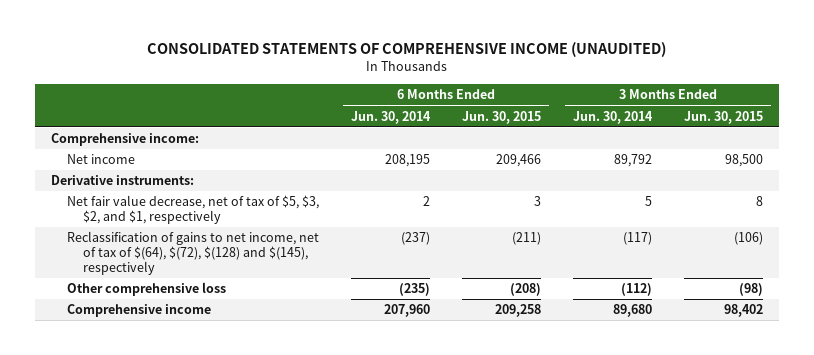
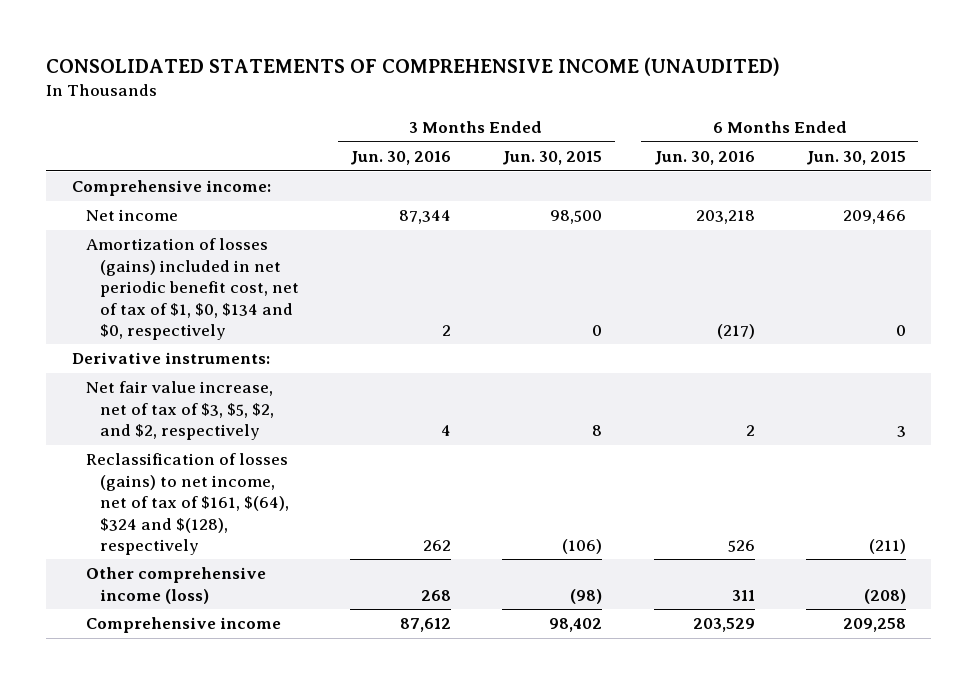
- | 6 Months Ended Jun. 30, 2014 | 6 Months Ended Jun. 30, 2015 | 3 Months Ended Jun. 30, 2014 | 3 Months Ended Jun. 30, 2015
+ | 3 Months Ended Jun. 30, 2016 | 3 Months Ended Jun. 30, 2015 | 6 Months Ended Jun. 30, 2016 | 6 Months Ended Jun. 30, 2015
+ Amortization of losses (gains) included in net periodic benefit cost, net of tax of $1, $0, $134 and $0, respectively | 2 | 0 | (217) | 0
- Net fair value decrease, net of tax of $5, $3, $2, and $1, respectively | 2 | 3 | 5 | 8
- Reclassification of gains to net income, net of tax of $(64), $(72), $(128) and $(145), respectively | (237) | (211) | (117) | (106)
- Other comprehensive loss | (235) | (208) | (112) | (98)
+ Net fair value increase, net of tax of $3, $5, $2, and $2, respectively | 4 | 8 | 2 | 3
+ Reclassification of losses (gains) to net income, net of tax of $161, $(64), $324 and $(128), respectively | 262 | (106) | 526 | (211)
+ Other comprehensive income (loss) | 268 | (98) | 311 | (208)

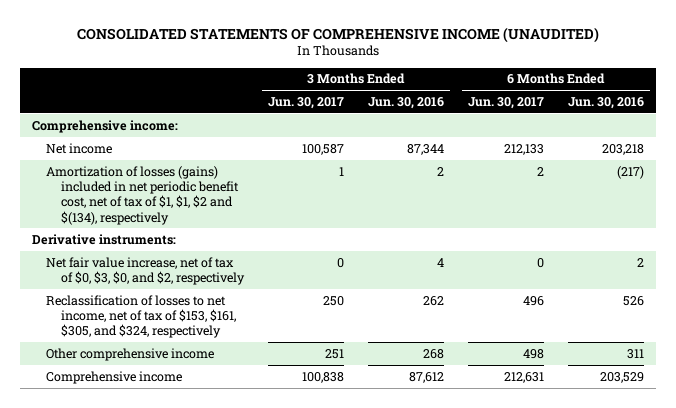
- | 3 Months Ended Jun. 30, 2016 | 3 Months Ended Jun. 30, 2015 | 6 Months Ended Jun. 30, 2016 | 6 Months Ended Jun. 30, 2015
+ | 3 Months Ended Jun. 30, 2017 | 3 Months Ended Jun. 30, 2016 | 6 Months Ended Jun. 30, 2017 | 6 Months Ended Jun. 30, 2016
- Amortization of losses (gains) included in net periodic benefit cost, net of tax of $1, $0, $134 and $0, respectively | 2 | 0 | (217) | 0
+ Amortization of losses (gains) included in net periodic benefit cost, net of tax of $1, $1, $2 and $(134), respectively | 1 | 2 | 2 | (217)
- Net fair value increase, net of tax of $3, $5, $2, and $2, respectively | 4 | 8 | 2 | 3
- Reclassification of losses (gains) to net income, net of tax of $161, $(64), $324 and $(128), respectively | 262 | (106) | 526 | (211)
- Other comprehensive income (loss) | 268 | (98) | 311 | (208)
+ Net fair value increase, net of tax of $0, $3, $0, and $2, respectively | 0 | 4 | 0 | 2
+ Reclassification of losses to net income, net of tax of $153, $161, $305, and $324, respectively | 250 | 262 | 496 | 526
+ Other comprehensive income | 251 | 268 | 498 | 311

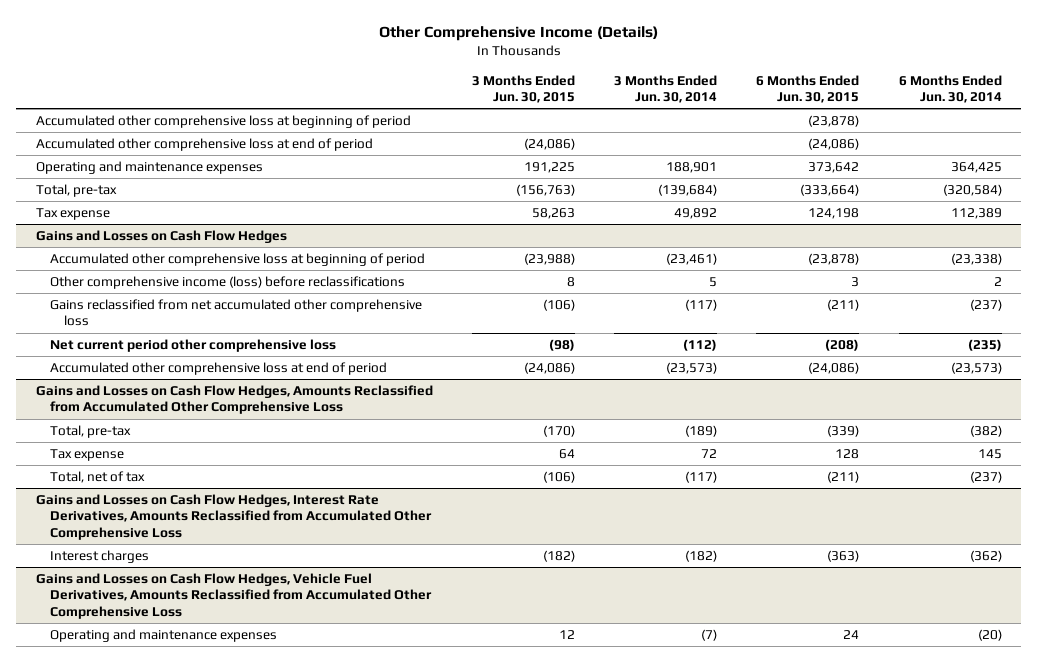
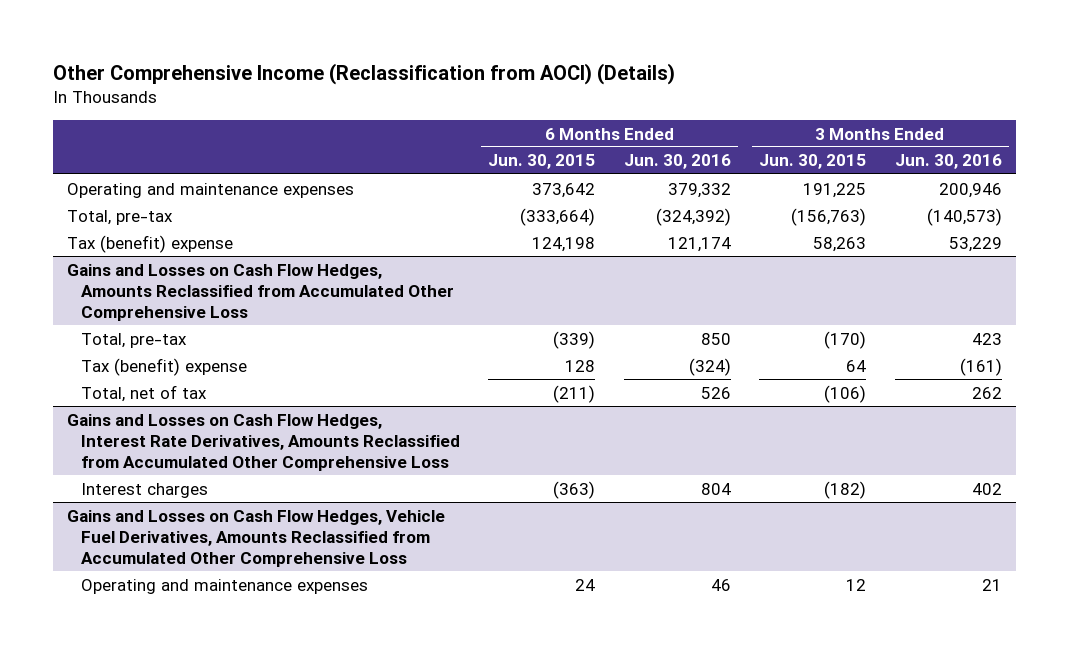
- Other Comprehensive Income (Details)
+ Other Comprehensive Income (Reclassification from AOCI) (Details)
- | 3 Months Ended Jun. 30, 2015 | 3 Months Ended Jun. 30, 2014 | 6 Months Ended Jun. 30, 2015 | 6 Months Ended Jun. 30, 2014
+ | 6 Months Ended Jun. 30, 2015 | 6 Months Ended Jun. 30, 2016 | 3 Months Ended Jun. 30, 2015 | 3 Months Ended Jun. 30, 2016
- Accumulated other comprehensive loss at beginning of period | | | (23,878) |
- Accumulated other comprehensive loss at end of period | (24,086) | | (24,086) |
- Tax expense | 58,263 | 49,892 | 124,198 | 112,389
- Gains and Losses on Cash Flow Hedges
- Accumulated other comprehensive loss at beginning of period | (23,988) | (23,461) | (23,878) | (23,338)
- Other comprehensive income (loss) before reclassifications | 8 | 5 | 3 | 2
- Gains reclassified from net accumulated other comprehensive loss | (106) | (117) | (211) | (237)
- Net current period other comprehensive loss | (98) | (112) | (208) | (235)
- Accumulated other comprehensive loss at end of period | (24,086) | (23,573) | (24,086) | (23,573)
+ Tax (benefit) expense | 124,198 | 121,174 | 58,263 | 53,229
@ Gains and Losses on Cash Flow Hedges, Amounts Reclassified from Accumulated Other Comprehensive Loss
- Tax expense | 64 | 72 | 128 | 145
+ Tax (benefit) expense | 128 | (324) | 64 | (161)

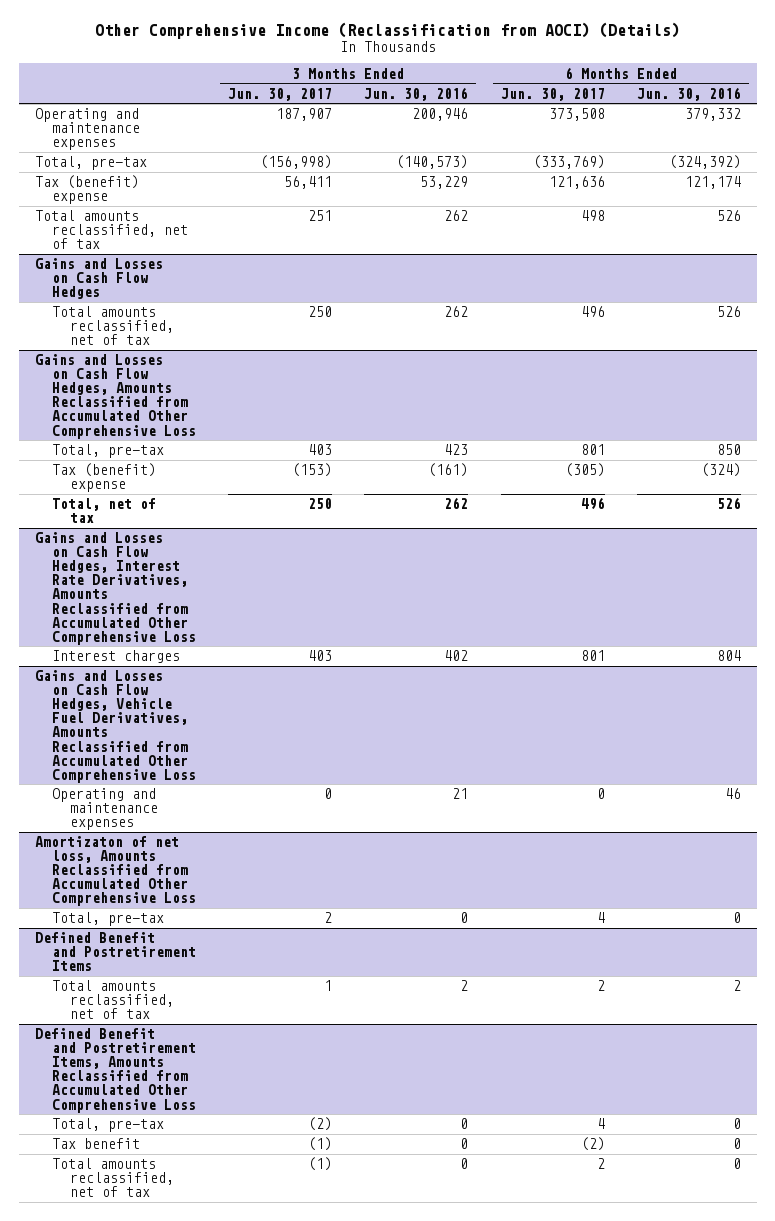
- | 6 Months Ended Jun. 30, 2015 | 6 Months Ended Jun. 30, 2016 | 3 Months Ended Jun. 30, 2015 | 3 Months Ended Jun. 30, 2016
+ | 3 Months Ended Jun. 30, 2017 | 3 Months Ended Jun. 30, 2016 | 6 Months Ended Jun. 30, 2017 | 6 Months Ended Jun. 30, 2016
+ Total amounts reclassified, net of tax | 251 | 262 | 498 | 526
+ Gains and Losses on Cash Flow Hedges
+ Total amounts reclassified, net of tax | 250 | 262 | 496 | 526
+ Amortizaton of net loss, Amounts Reclassified from Accumulated Other Comprehensive Loss
+ Total, pre-tax | 2 | 0 | 4 | 0
+ Defined Benefit and Postretirement Items
+ Total amounts reclassified, net of tax | 1 | 2 | 2 | 2
+ Defined Benefit and Postretirement Items, Amounts Reclassified from Accumulated Other Comprehensive Loss
+ Total, pre-tax | (2) | 0 | 4 | 0
+ Tax benefit | (1) | 0 | (2) | 0
+ Total amounts reclassified, net of tax | (1) | 0 | 2 | 0

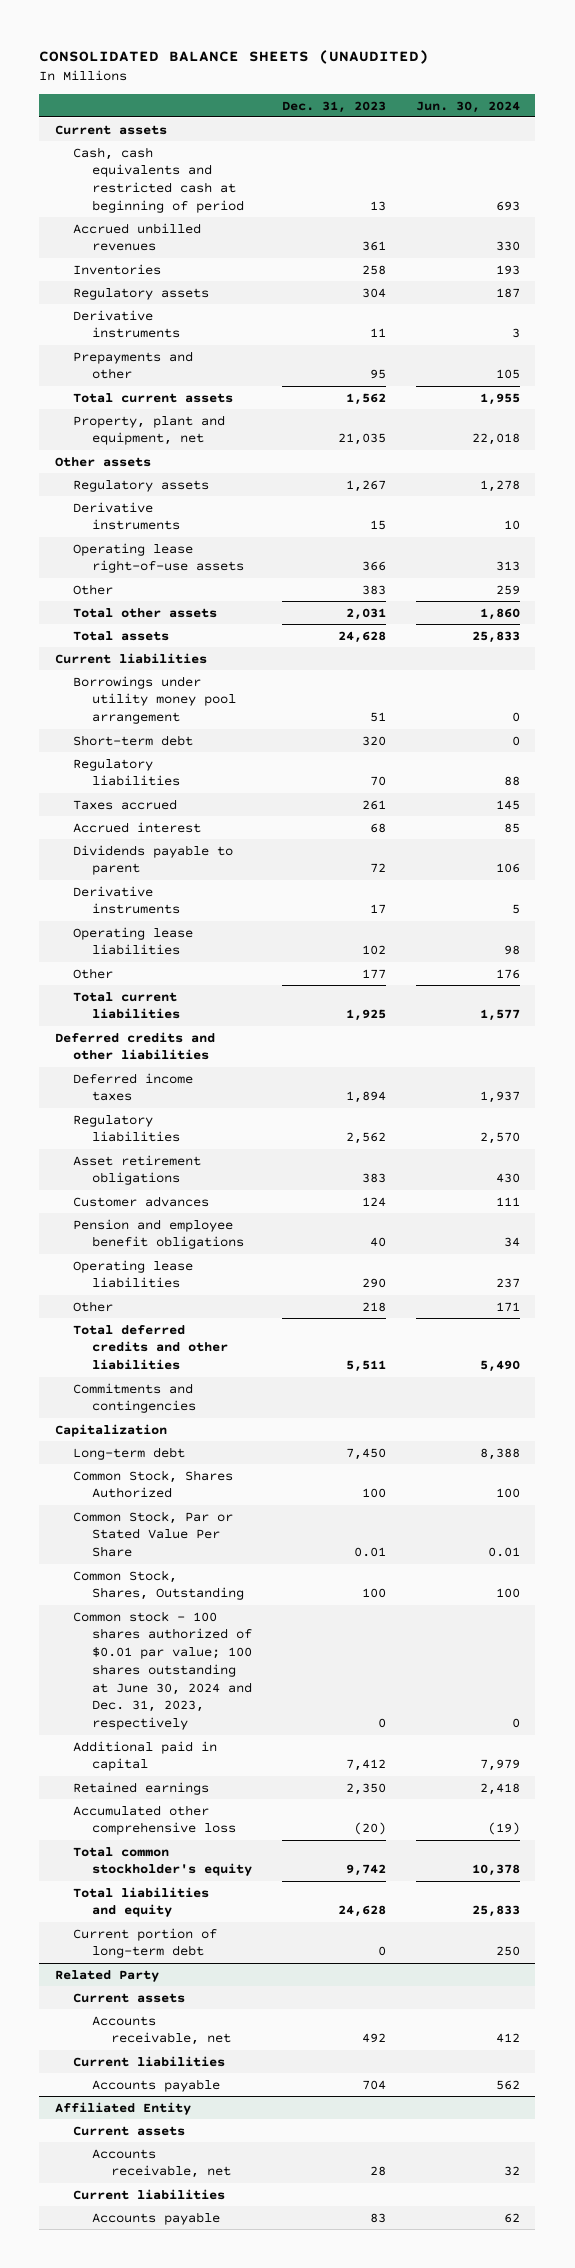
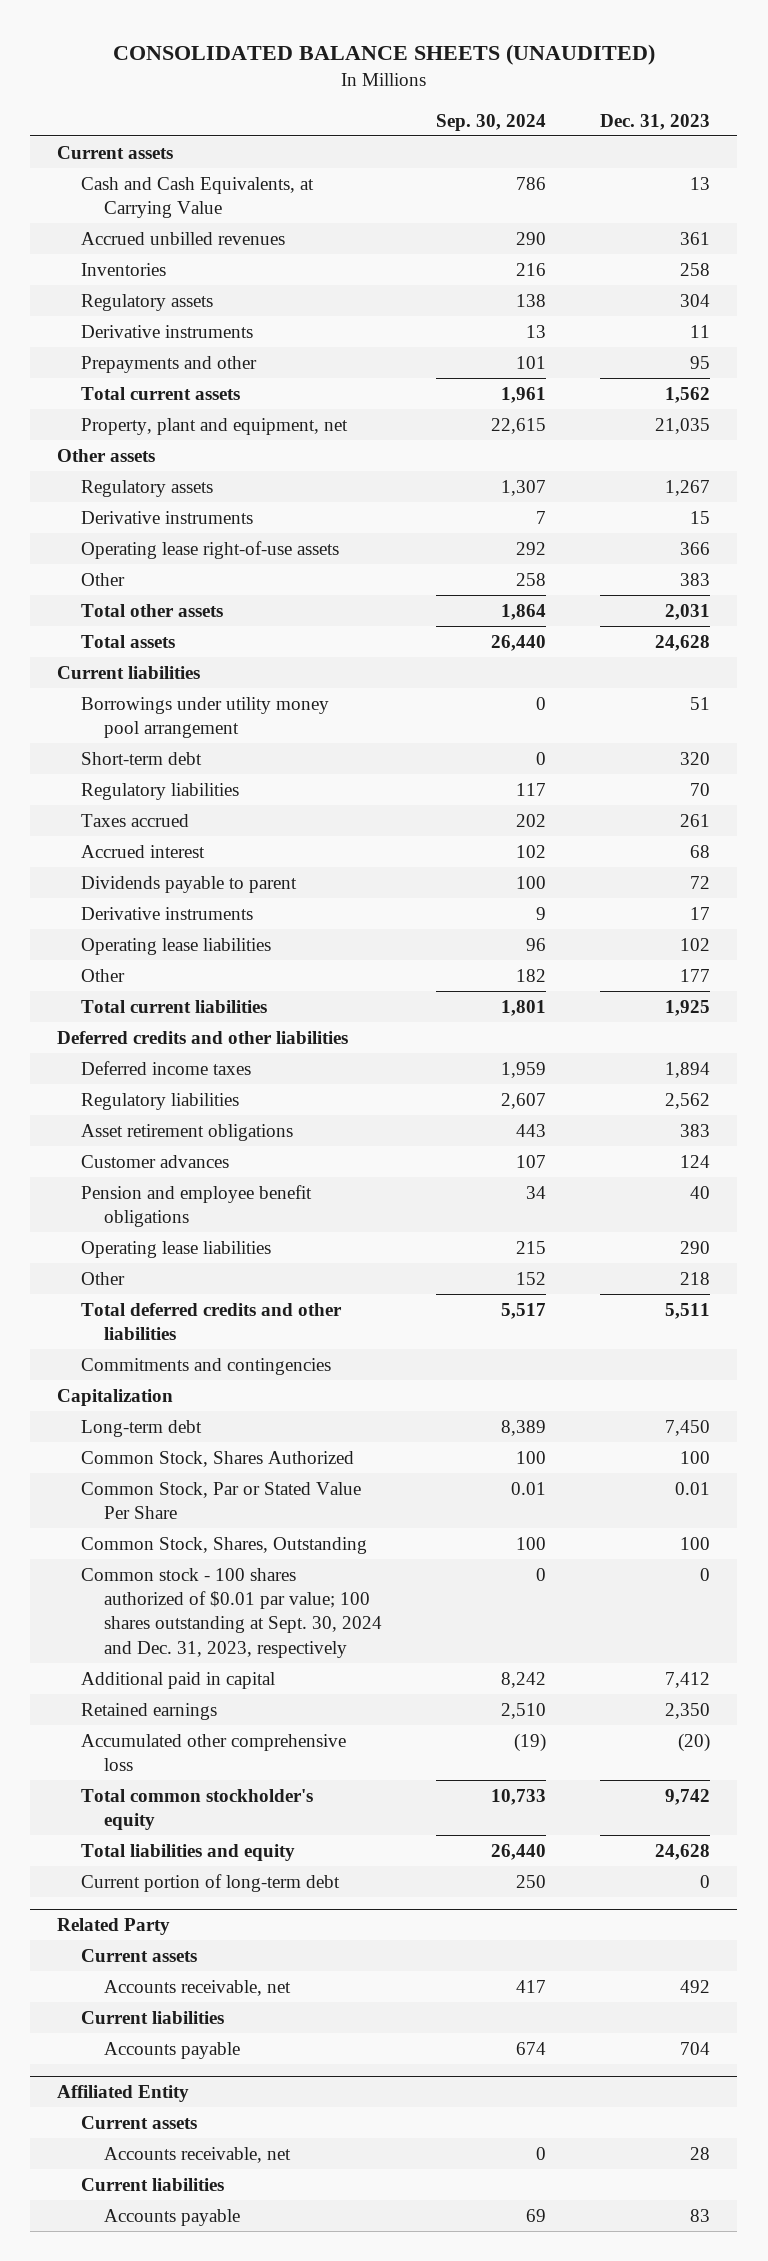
- | Dec. 31, 2023 | Jun. 30, 2024
+ | Sep. 30, 2024 | Dec. 31, 2023
- Cash, cash equivalents and restricted cash at beginning of period | 13 | 693
+ Cash and Cash Equivalents, at Carrying Value | 786 | 13
- Common stock - 100 shares authorized of $0.01 par value; 100 shares outstanding at June 30, 2024 and Dec. 31, 2023, respectively | 0 | 0
+ Common stock - 100 shares authorized of $0.01 par value; 100 shares outstanding at Sept. 30, 2024 and Dec. 31, 2023, respectively | 0 | 0

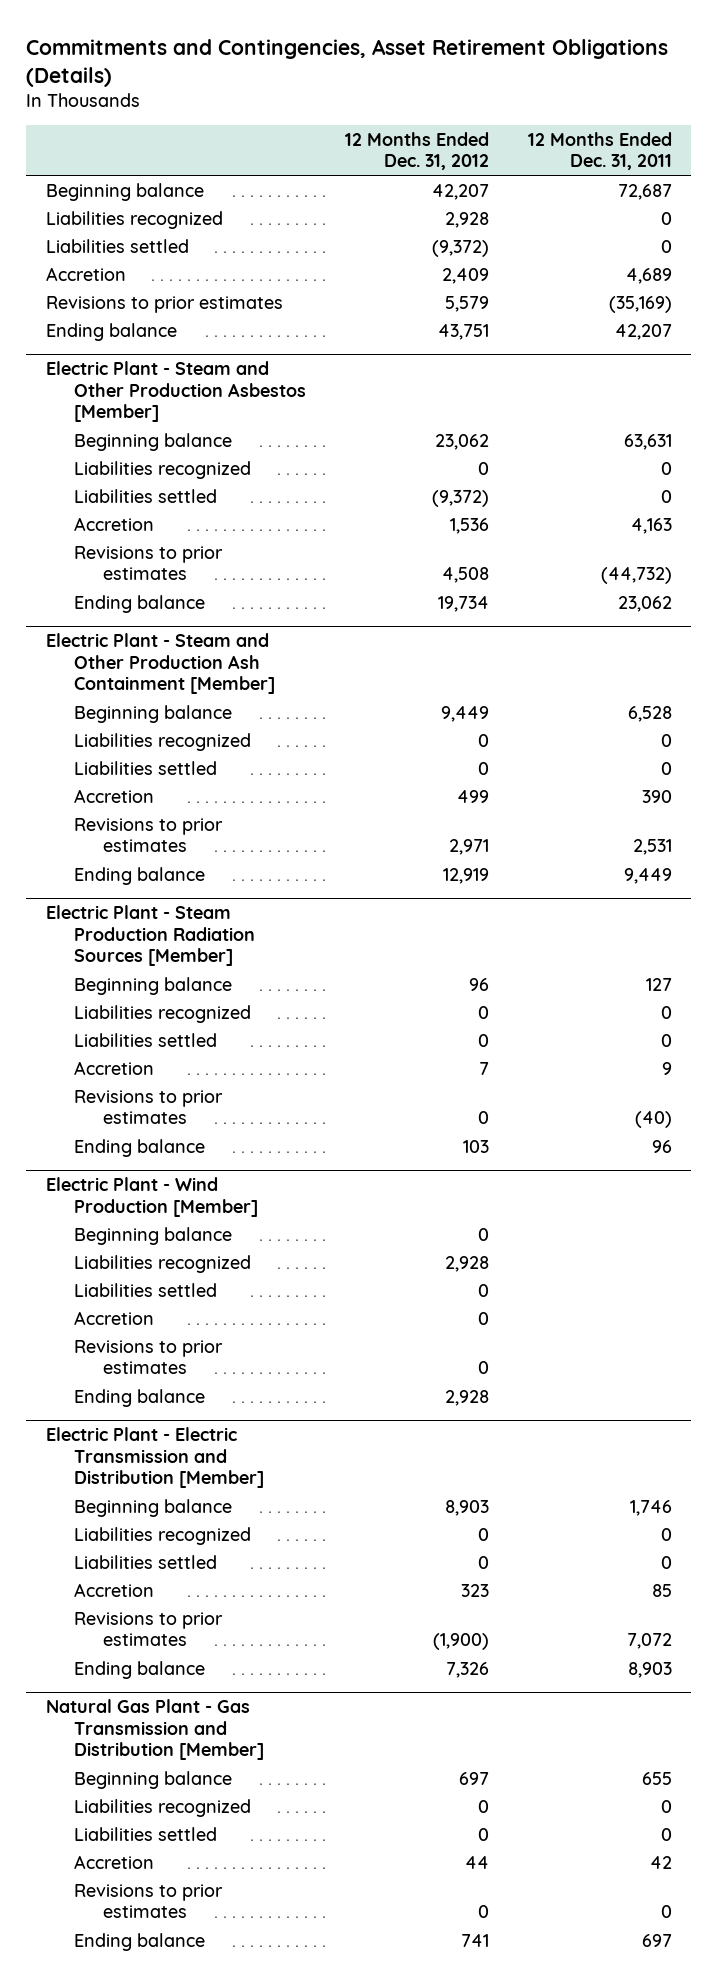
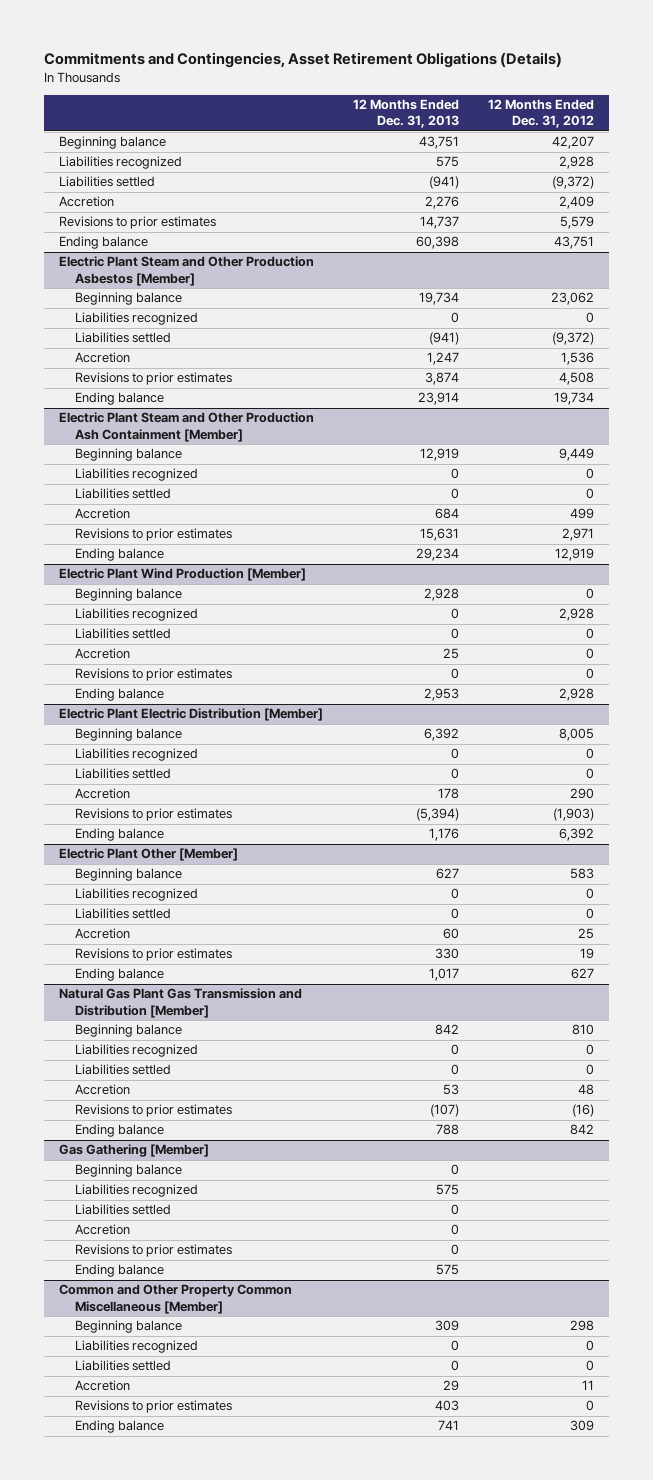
- | 12 Months Ended Dec. 31, 2012 | 12 Months Ended Dec. 31, 2011
+ | 12 Months Ended Dec. 31, 2013 | 12 Months Ended Dec. 31, 2012
- Electric Plant - Steam and Other Production Asbestos [Member]
+ Electric Plant Steam and Other Production Asbestos [Member]
- Electric Plant - Steam and Other Production Ash Containment [Member]
+ Electric Plant Steam and Other Production Ash Containment [Member]
- Electric Plant - Steam Production Radiation Sources [Member]
- Beginning balance | 96 | 127
- Liabilities recognized | 0 | 0
- Liabilities settled | 0 | 0
- Accretion | 7 | 9
- Revisions to prior estimates | 0 | (40)
- Ending balance | 103 | 96
- Electric Plant - Wind Production [Member]
+ Electric Plant Wind Production [Member]
- Electric Plant - Electric Transmission and Distribution [Member]
- Beginning balance | 8,903 | 1,746
+ Electric Plant Electric Distribution [Member]
+ Beginning balance | 6,392 | 8,005
- Accretion | 323 | 85
- Revisions to prior estimates | (1,900) | 7,072
- Ending balance | 7,326 | 8,903
- Natural Gas Plant - Gas Transmission and Distribution [Member]
- Beginning balance | 697 | 655
+ Accretion | 178 | 290
+ Revisions to prior estimates | (5,394) | (1,903)
+ Ending balance | 1,176 | 6,392
+ Electric Plant Other [Member]
+ Beginning balance | 627 | 583
- Accretion | 44 | 42
+ Accretion | 60 | 25
+ Revisions to prior estimates | 330 | 19
+ Ending balance | 1,017 | 627
+ Natural Gas Plant Gas Transmission and Distribution [Member]
+ Beginning balance | 842 | 810
+ Liabilities recognized | 0 | 0
+ Liabilities settled | 0 | 0
+ Accretion | 53 | 48
+ Revisions to prior estimates | (107) | (16)
+ Ending balance | 788 | 842
+ Gas Gathering [Member]
+ Beginning balance | 0 |
+ Liabilities recognized | 575 |
+ Liabilities settled | 0 |
+ Accretion | 0 |
+ Revisions to prior estimates | 0 |
+ Ending balance | 575 |
+ Common and Other Property Common Miscellaneous [Member]
+ Beginning balance | 309 | 298
+ Liabilities recognized | 0 | 0
+ Liabilities settled | 0 | 0
+ Accretion | 29 | 11
- Ending balance | 741 | 697
+ Ending balance | 741 | 309

